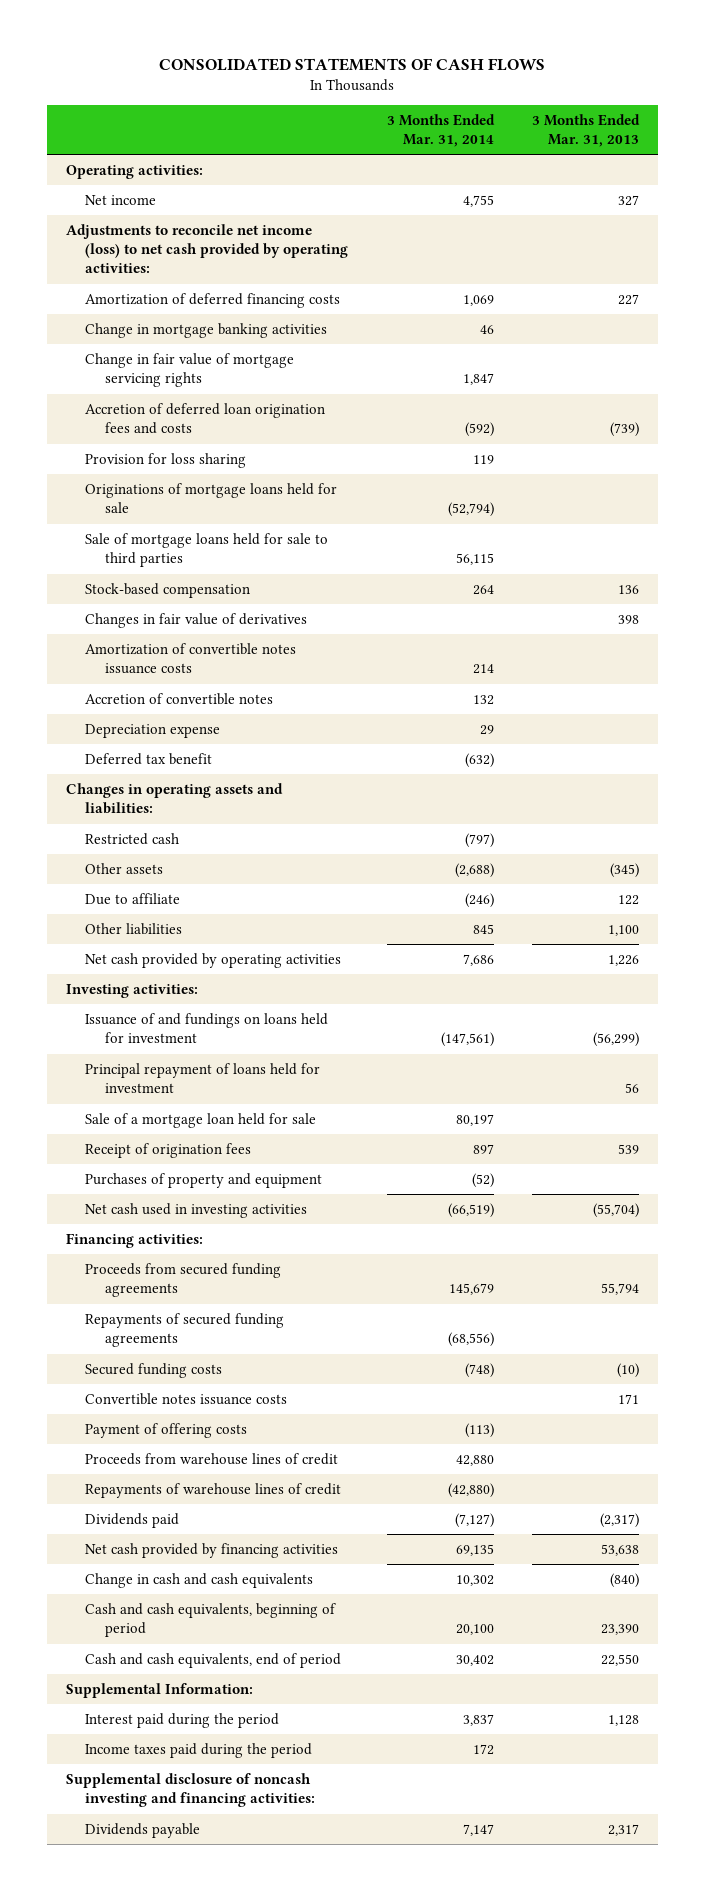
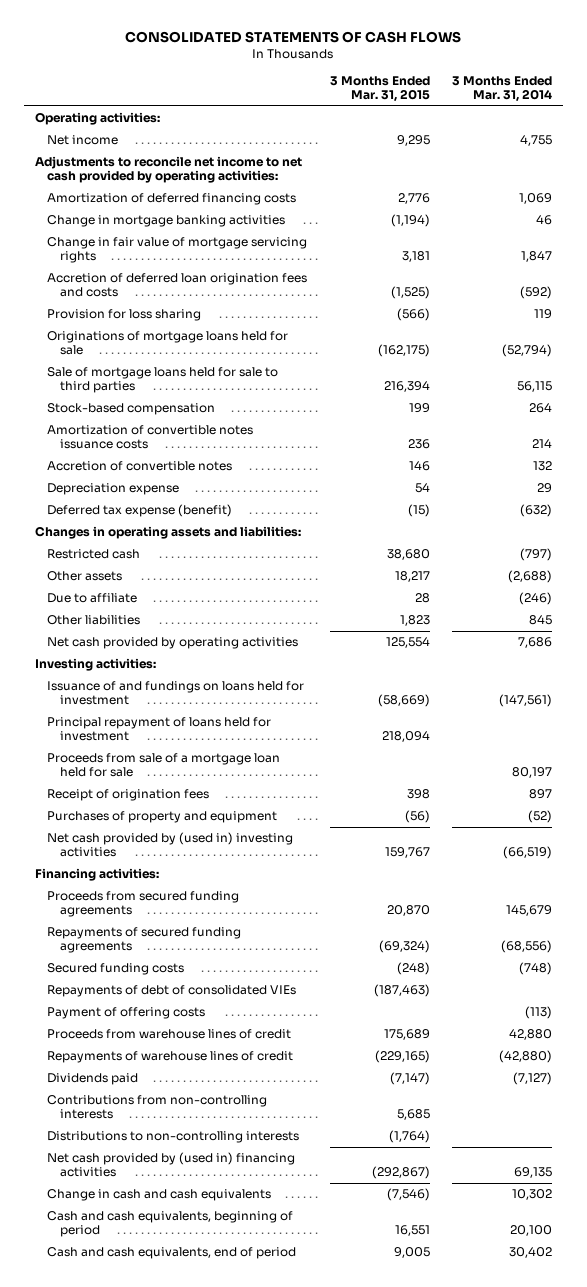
- | 3 Months Ended Mar. 31, 2014 | 3 Months Ended Mar. 31, 2013
+ | 3 Months Ended Mar. 31, 2015 | 3 Months Ended Mar. 31, 2014
- Adjustments to reconcile net income (loss) to net cash provided by operating activities:
+ Adjustments to reconcile net income to net cash provided by operating activities:
- Changes in fair value of derivatives | | 398
- Deferred tax benefit | (632) |
+ Deferred tax expense (benefit) | (15) | (632)
- Sale of a mortgage loan held for sale | 80,197 |
+ Proceeds from sale of a mortgage loan held for sale | | 80,197
- Net cash used in investing activities | (66,519) | (55,704)
+ Net cash provided by (used in) investing activities | 159,767 | (66,519)
- Convertible notes issuance costs | | 171
+ Repayments of debt of consolidated VIEs | (187,463) |
- Net cash provided by financing activities | 69,135 | 53,638
+ Contributions from non-controlling interests | 5,685 |
+ Distributions to non-controlling interests | (1,764) |
+ Net cash provided by (used in) financing activities | (292,867) | 69,135
- Supplemental Information:
- Interest paid during the period | 3,837 | 1,128
- Income taxes paid during the period | 172 |
- Supplemental disclosure of noncash investing and financing activities:
- Dividends payable | 7,147 | 2,317

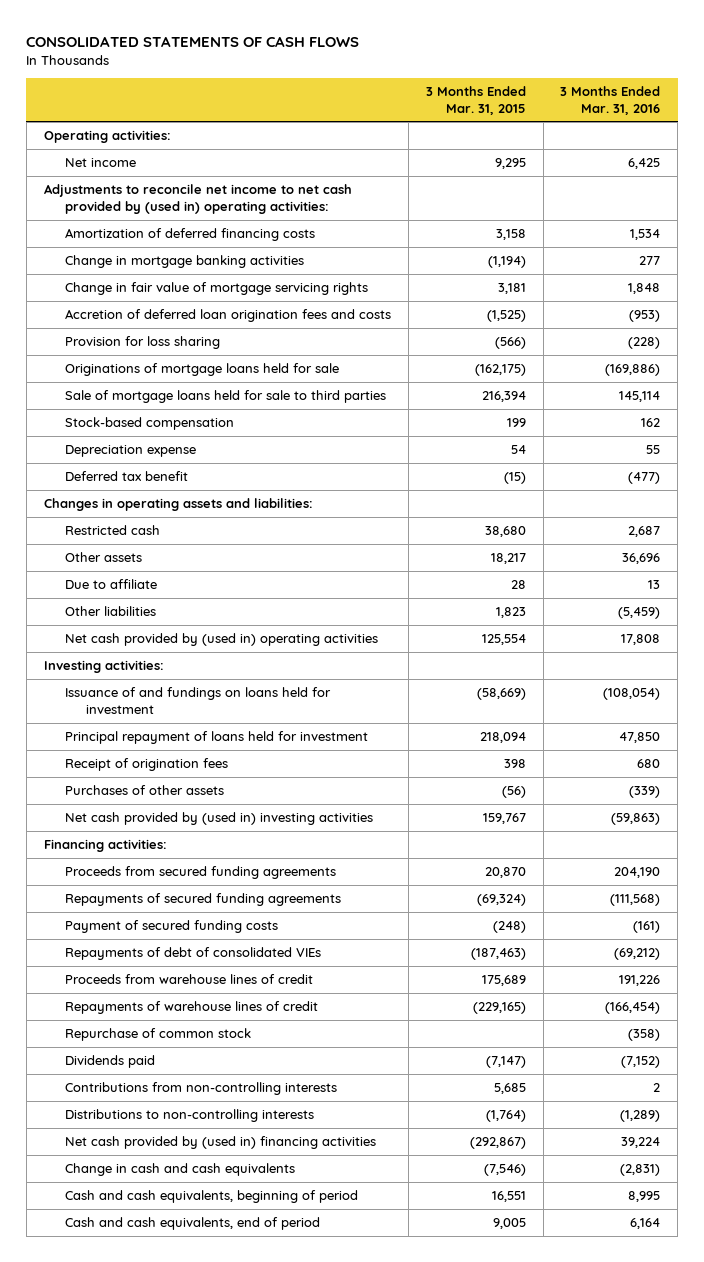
- | 3 Months Ended Mar. 31, 2015 | 3 Months Ended Mar. 31, 2014
+ | 3 Months Ended Mar. 31, 2015 | 3 Months Ended Mar. 31, 2016
- Adjustments to reconcile net income to net cash provided by operating activities:
- Amortization of deferred financing costs | 2,776 | 1,069
+ Adjustments to reconcile net income to net cash provided by (used in) operating activities:
+ Amortization of deferred financing costs | 3,158 | 1,534
- Amortization of convertible notes issuance costs | 236 | 214
- Accretion of convertible notes | 146 | 132
- Deferred tax expense (benefit) | (15) | (632)
+ Deferred tax benefit | (15) | (477)
- Net cash provided by operating activities | 125,554 | 7,686
+ Net cash provided by (used in) operating activities | 125,554 | 17,808
- Proceeds from sale of a mortgage loan held for sale | | 80,197
- Purchases of property and equipment | (56) | (52)
+ Purchases of other assets | (56) | (339)
- Secured funding costs | (248) | (748)
+ Payment of secured funding costs | (248) | (161)
- Payment of offering costs | | (113)
+ Repurchase of common stock | | (358)

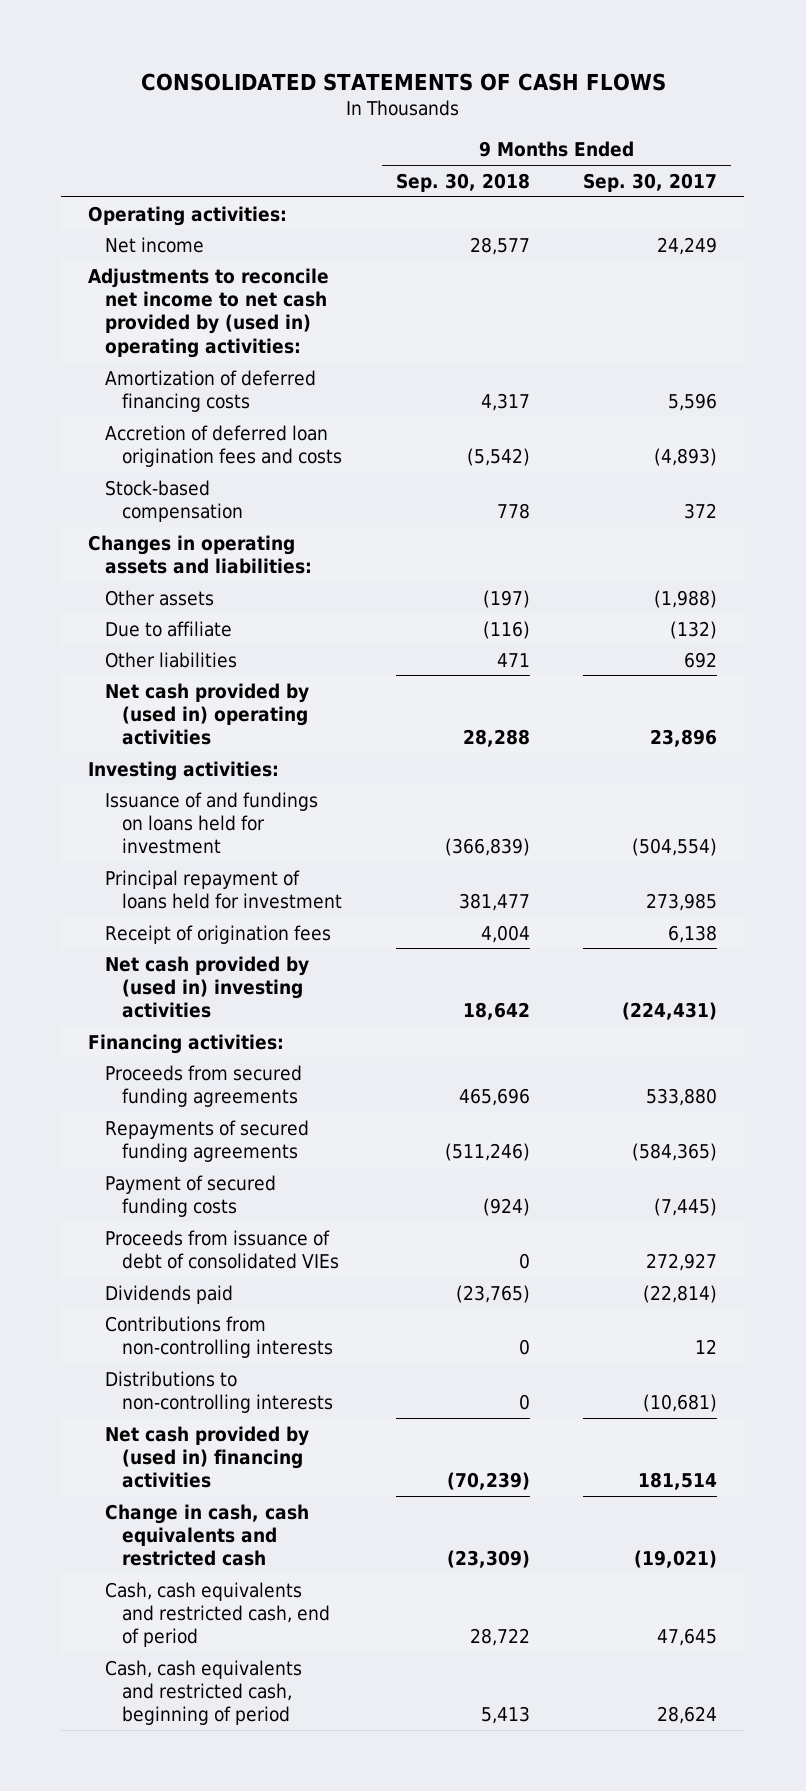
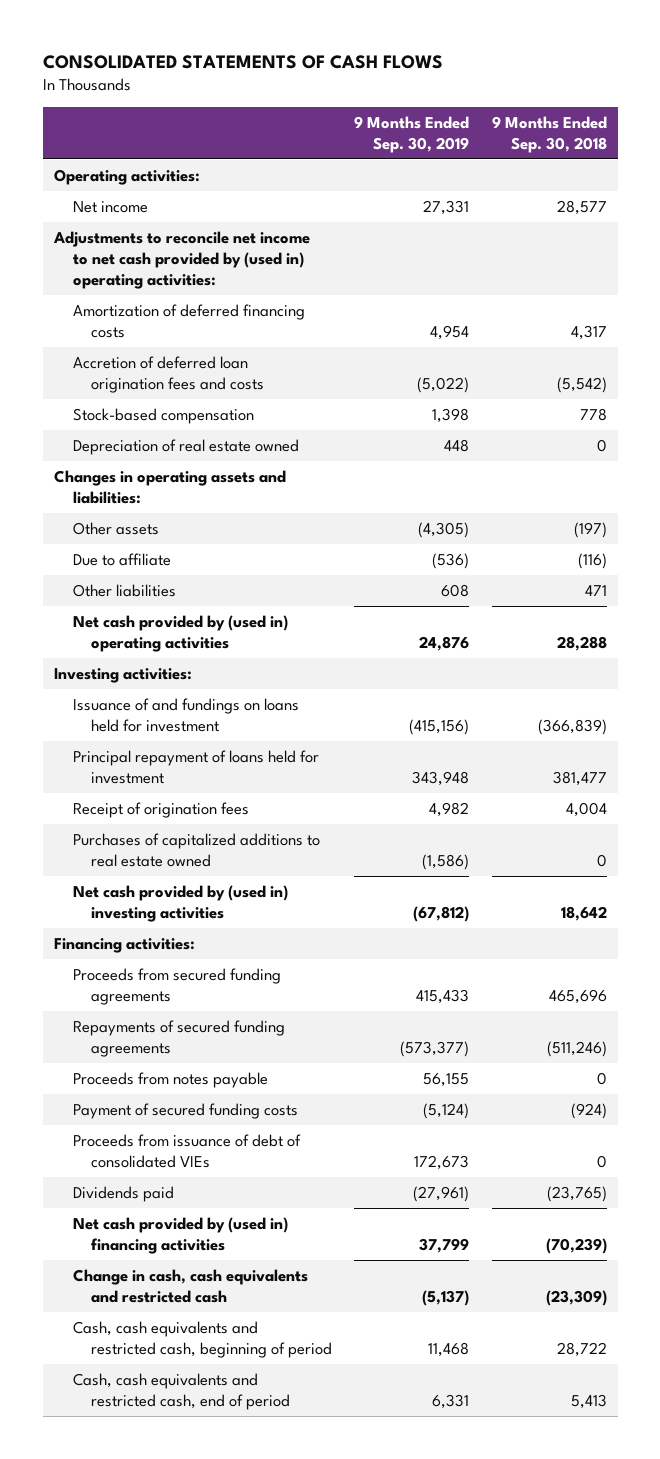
- | 9 Months Ended Sep. 30, 2018 | 9 Months Ended Sep. 30, 2017
+ | 9 Months Ended Sep. 30, 2019 | 9 Months Ended Sep. 30, 2018
+ Depreciation of real estate owned | 448 | 0
+ Purchases of capitalized additions to real estate owned | (1,586) | 0
+ Proceeds from notes payable | 56,155 | 0
- Contributions from non-controlling interests | 0 | 12
- Distributions to non-controlling interests | 0 | (10,681)
- Cash, cash equivalents and restricted cash, end of period | 28,722 | 47,645
- Cash, cash equivalents and restricted cash, beginning of period | 5,413 | 28,624
+ Cash, cash equivalents and restricted cash, beginning of period | 11,468 | 28,722
+ Cash, cash equivalents and restricted cash, end of period | 6,331 | 5,413

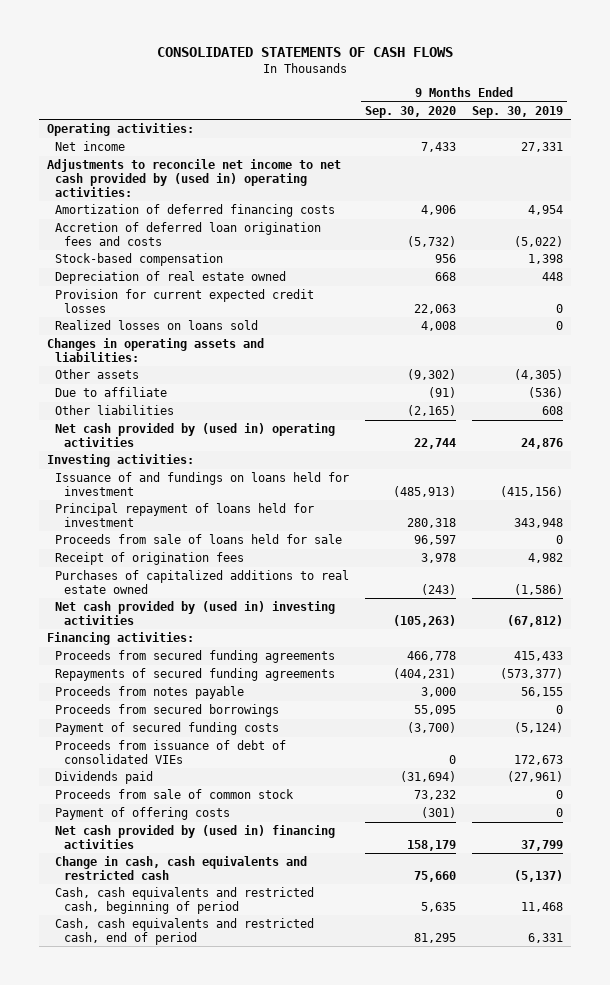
- | 9 Months Ended Sep. 30, 2019 | 9 Months Ended Sep. 30, 2018
+ | 9 Months Ended Sep. 30, 2020 | 9 Months Ended Sep. 30, 2019
+ Provision for current expected credit losses | 22,063 | 0
+ Realized losses on loans sold | 4,008 | 0
+ Proceeds from sale of loans held for sale | 96,597 | 0
+ Proceeds from secured borrowings | 55,095 | 0
+ Proceeds from sale of common stock | 73,232 | 0
+ Payment of offering costs | (301) | 0

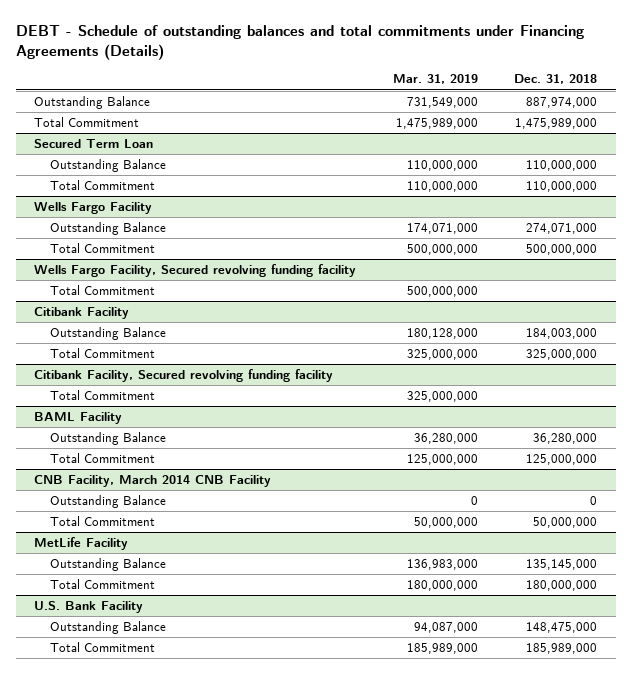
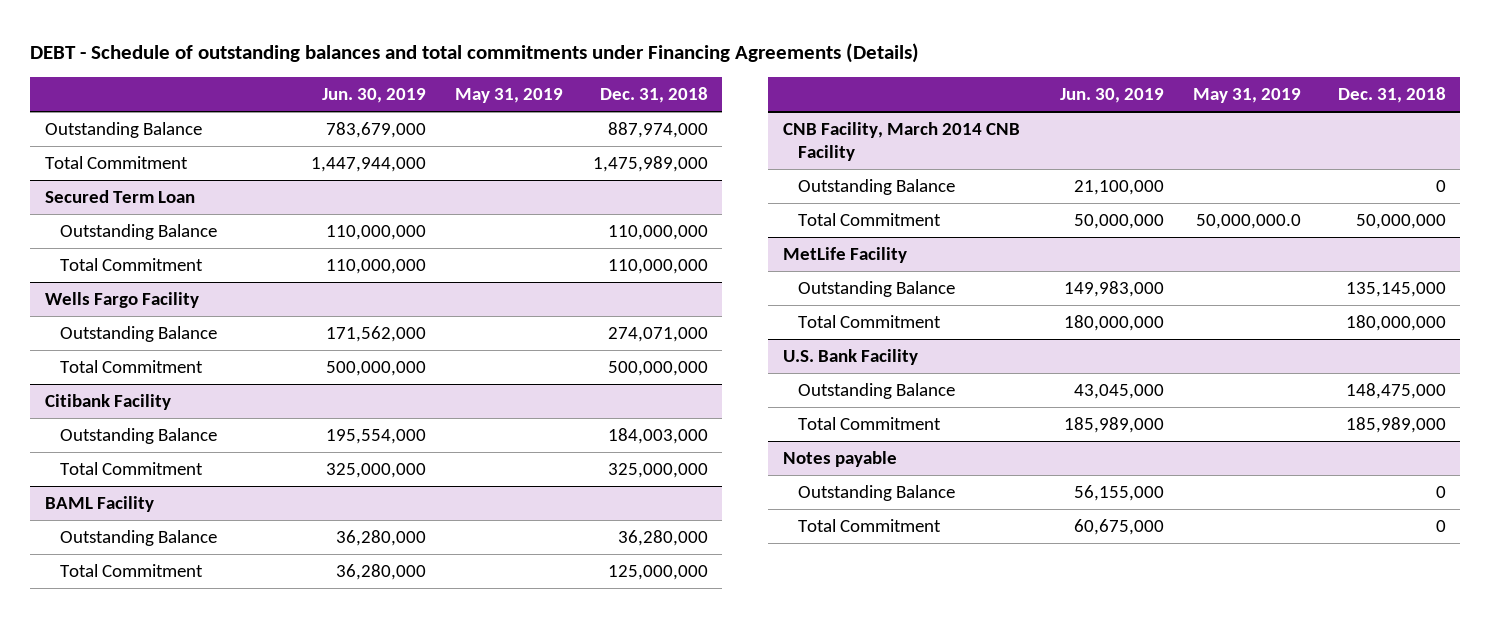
- | Mar. 31, 2019 | Dec. 31, 2018
+ | Jun. 30, 2019 | May 31, 2019 | Dec. 31, 2018
- Wells Fargo Facility, Secured revolving funding facility
- Total Commitment | 500,000,000 |
- Citibank Facility, Secured revolving funding facility
- Total Commitment | 325,000,000 |
+ Notes payable
+ Outstanding Balance | 56,155,000 | | 0
+ Total Commitment | 60,675,000 | | 0

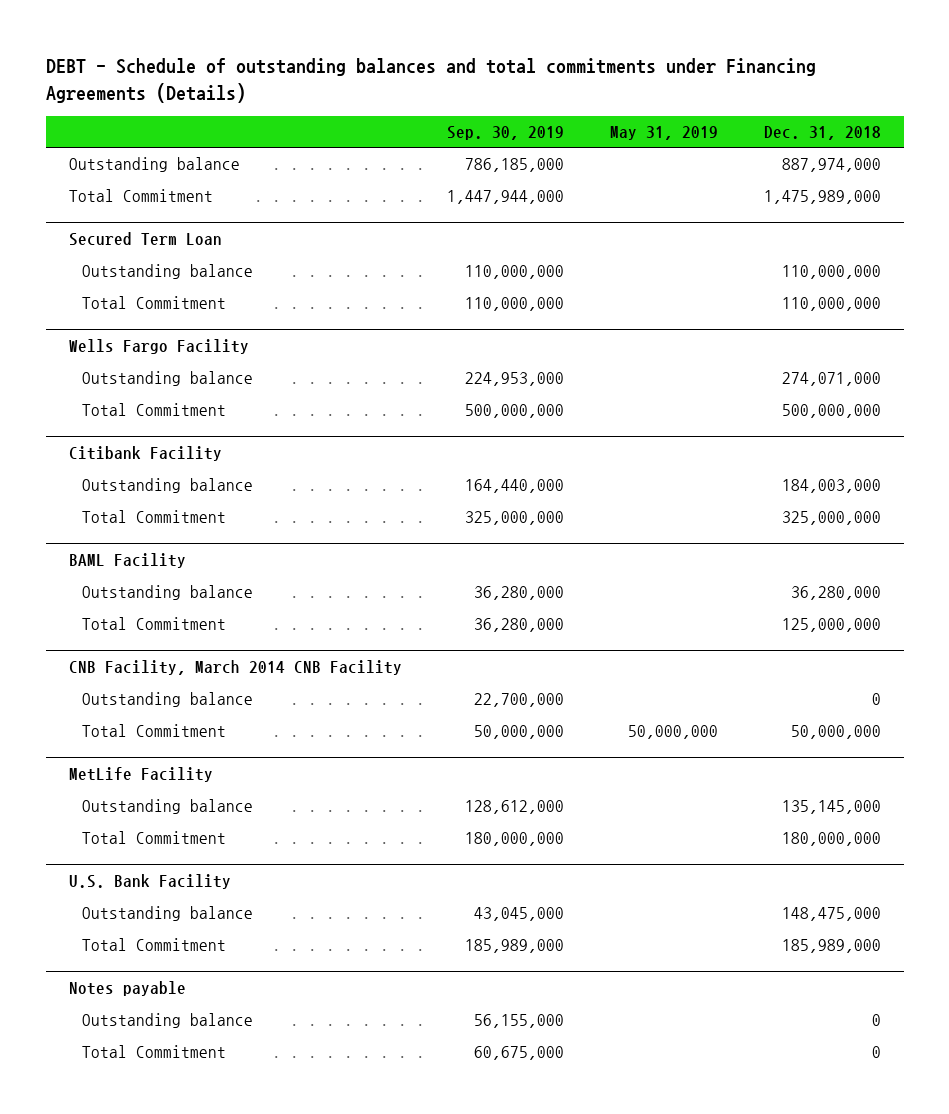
- | Jun. 30, 2019 | May 31, 2019 | Dec. 31, 2018
+ | Sep. 30, 2019 | May 31, 2019 | Dec. 31, 2018
- Outstanding Balance | 783,679,000 | | 887,974,000
+ Outstanding balance | 786,185,000 | | 887,974,000
@ Secured Term Loan
- Outstanding Balance | 110,000,000 | | 110,000,000
+ Outstanding balance | 110,000,000 | | 110,000,000
@ Wells Fargo Facility
- Outstanding Balance | 171,562,000 | | 274,071,000
+ Outstanding balance | 224,953,000 | | 274,071,000
@ Citibank Facility
- Outstanding Balance | 195,554,000 | | 184,003,000
+ Outstanding balance | 164,440,000 | | 184,003,000
@ BAML Facility
- Outstanding Balance | 36,280,000 | | 36,280,000
+ Outstanding balance | 36,280,000 | | 36,280,000
@ CNB Facility, March 2014 CNB Facility
- Outstanding Balance | 21,100,000 | | 0
- Total Commitment | 50,000,000 | 50,000,000.0 | 50,000,000
+ Outstanding balance | 22,700,000 | | 0
+ Total Commitment | 50,000,000 | 50,000,000 | 50,000,000
@ MetLife Facility
- Outstanding Balance | 149,983,000 | | 135,145,000
+ Outstanding balance | 128,612,000 | | 135,145,000
@ U.S. Bank Facility
- Outstanding Balance | 43,045,000 | | 148,475,000
+ Outstanding balance | 43,045,000 | | 148,475,000
@ Notes payable
- Outstanding Balance | 56,155,000 | | 0
+ Outstanding balance | 56,155,000 | | 0

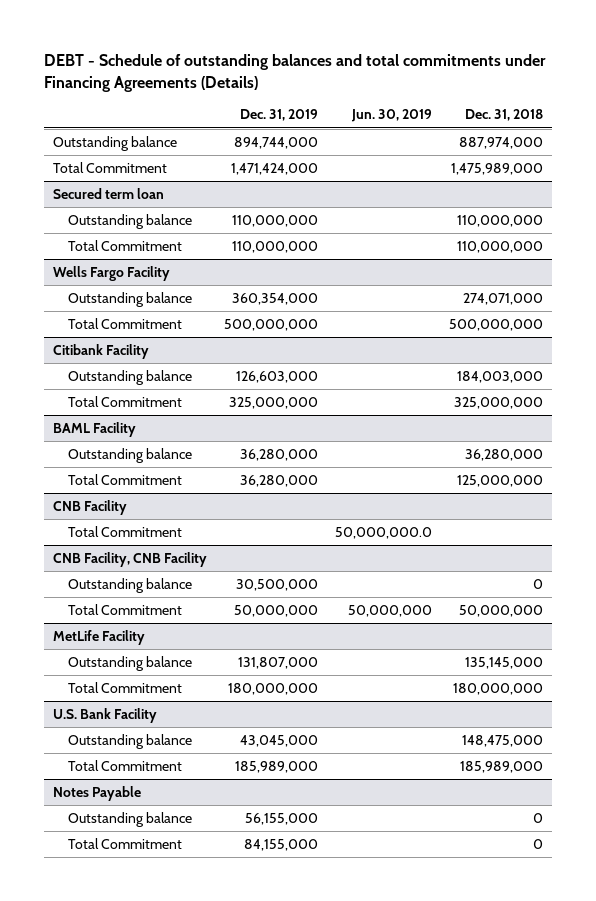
- | Sep. 30, 2019 | May 31, 2019 | Dec. 31, 2018
+ | Dec. 31, 2019 | Jun. 30, 2019 | Dec. 31, 2018
- Secured Term Loan
+ Secured term loan
- CNB Facility, March 2014 CNB Facility
+ CNB Facility
+ Total Commitment | | 50,000,000.0 |
+ CNB Facility, CNB Facility
- Notes payable
+ Notes Payable

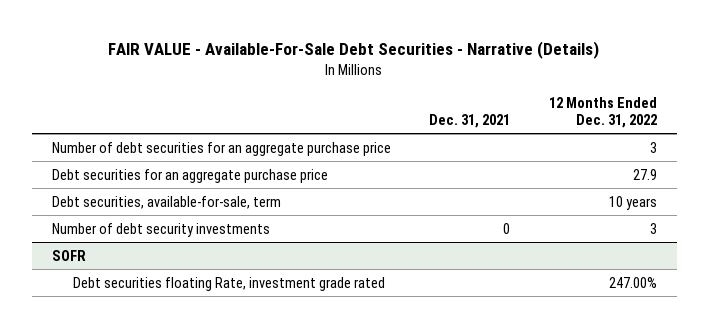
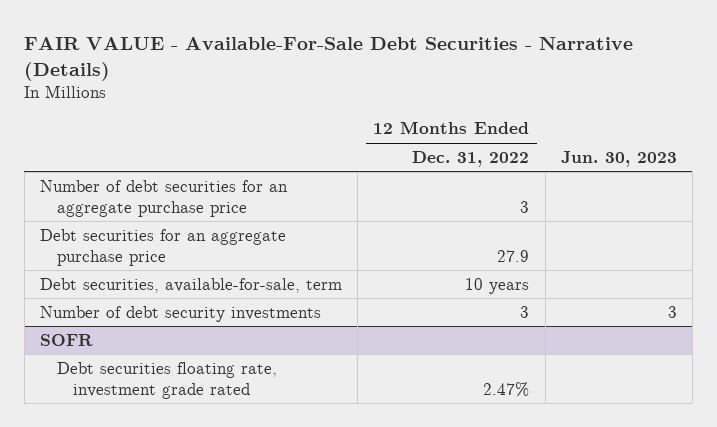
- | Dec. 31, 2021 | 12 Months Ended Dec. 31, 2022
+ | 12 Months Ended Dec. 31, 2022 | Jun. 30, 2023
@ SOFR
- Debt securities floating Rate, investment grade rated | | 247.00%
+ Debt securities floating rate, investment grade rated | 2.47% |

